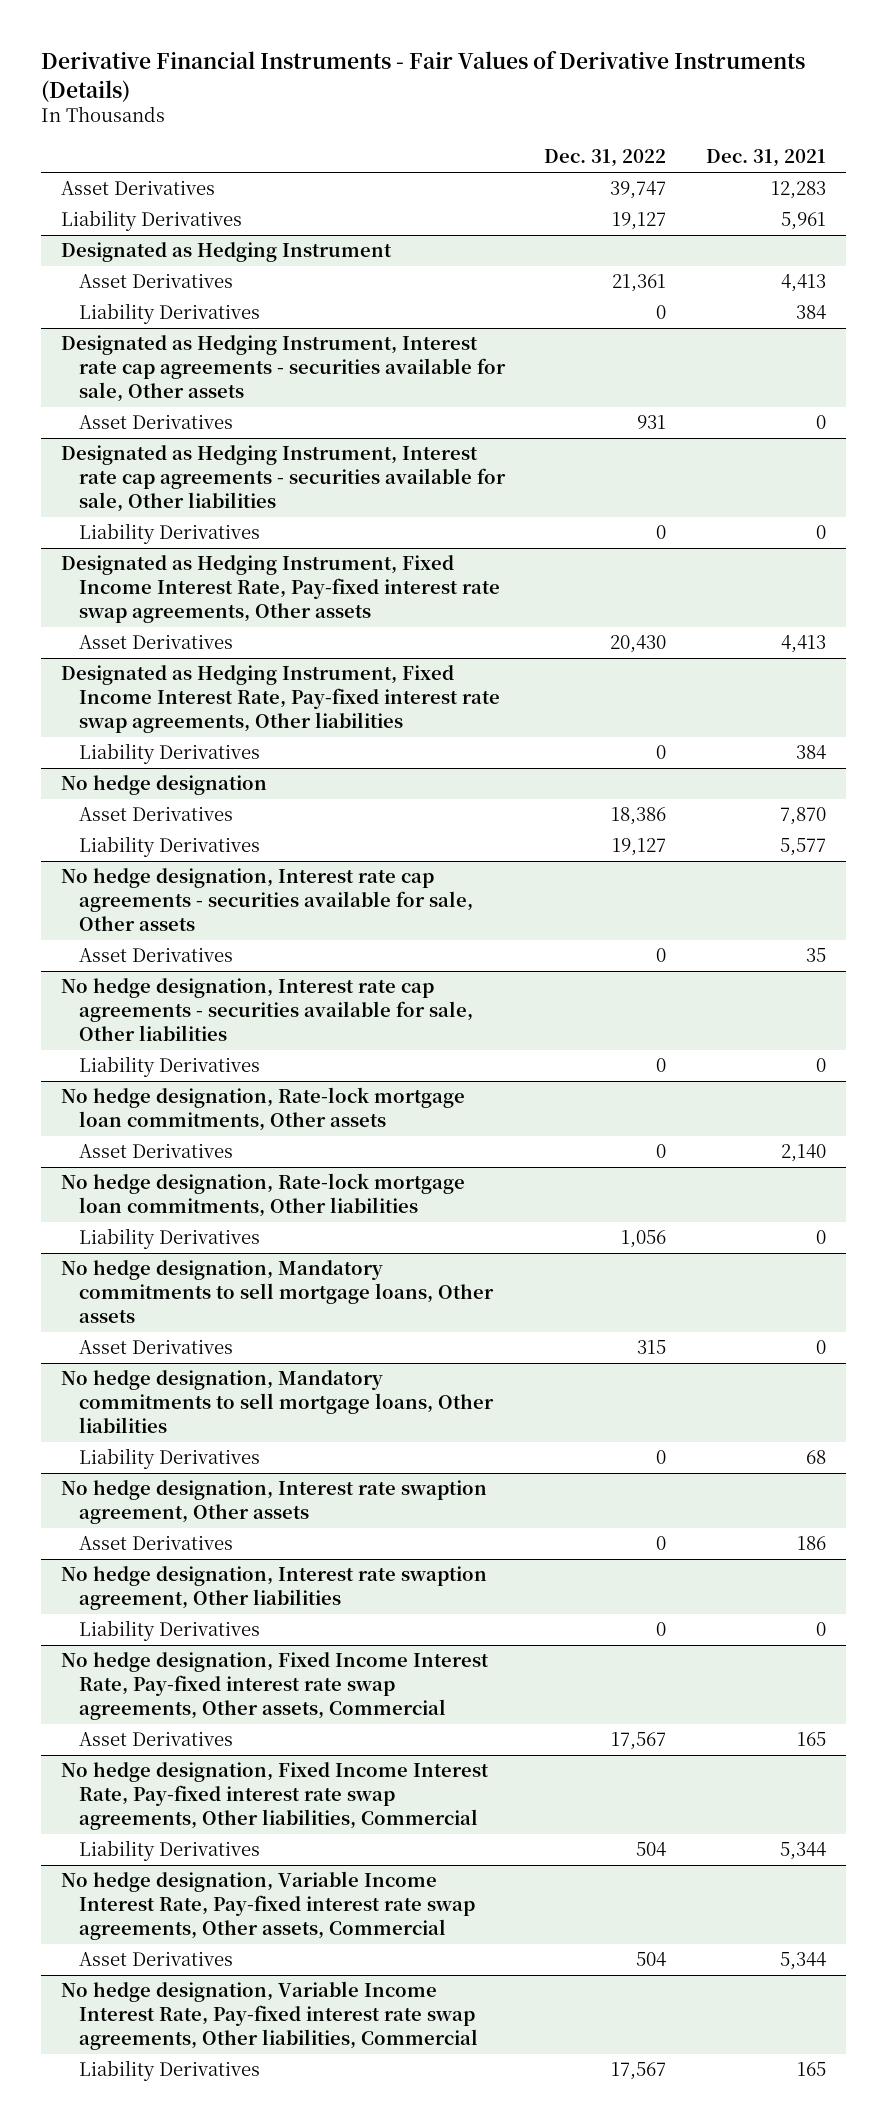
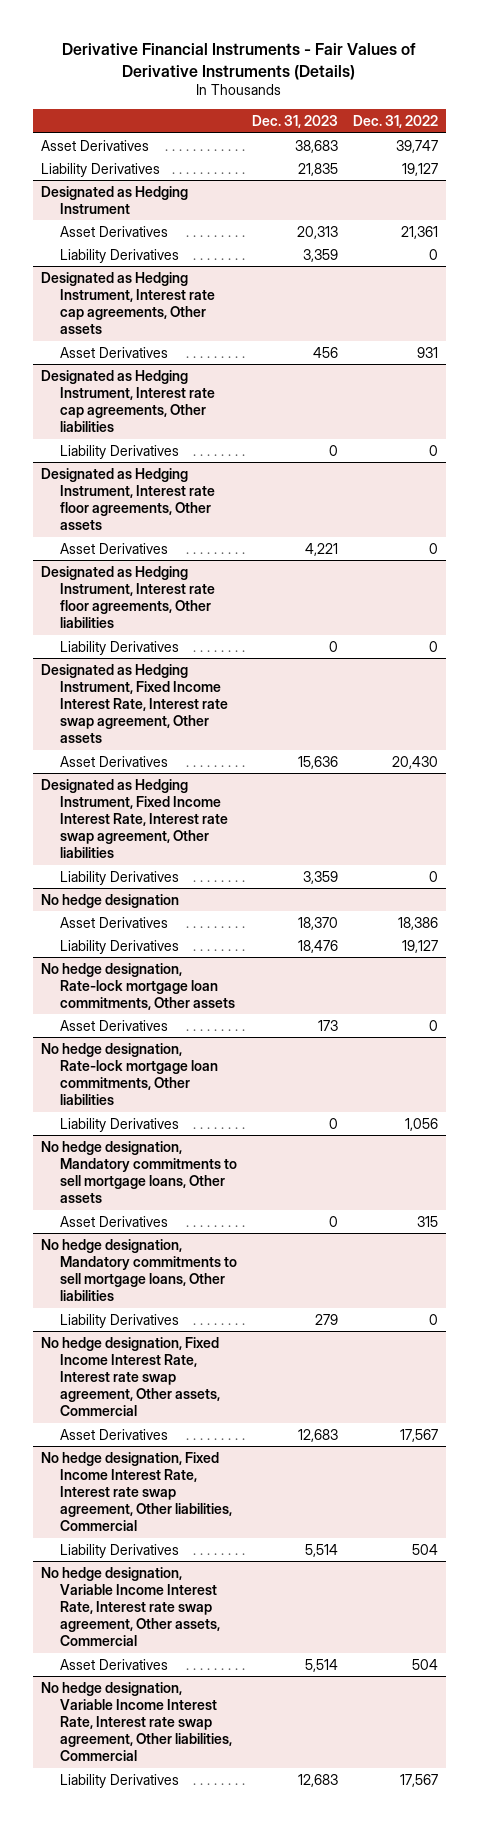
- | Dec. 31, 2022 | Dec. 31, 2021
+ | Dec. 31, 2023 | Dec. 31, 2022
- Designated as Hedging Instrument, Interest rate cap agreements - securities available for sale, Other assets
+ Designated as Hedging Instrument, Interest rate cap agreements, Other assets
- Designated as Hedging Instrument, Interest rate cap agreements - securities available for sale, Other liabilities
+ Designated as Hedging Instrument, Interest rate cap agreements, Other liabilities
- Designated as Hedging Instrument, Fixed Income Interest Rate, Pay-fixed interest rate swap agreements, Other assets
+ Designated as Hedging Instrument, Interest rate floor agreements, Other assets
+ Asset Derivatives | 4,221 | 0
+ Designated as Hedging Instrument, Interest rate floor agreements, Other liabilities
+ Liability Derivatives | 0 | 0
+ Designated as Hedging Instrument, Fixed Income Interest Rate, Interest rate swap agreement, Other assets
- Designated as Hedging Instrument, Fixed Income Interest Rate, Pay-fixed interest rate swap agreements, Other liabilities
+ Designated as Hedging Instrument, Fixed Income Interest Rate, Interest rate swap agreement, Other liabilities
- No hedge designation, Interest rate cap agreements - securities available for sale, Other assets
- Asset Derivatives | 0 | 35
- No hedge designation, Interest rate cap agreements - securities available for sale, Other liabilities
- Liability Derivatives | 0 | 0
- No hedge designation, Interest rate swaption agreement, Other assets
- Asset Derivatives | 0 | 186
- No hedge designation, Interest rate swaption agreement, Other liabilities
- Liability Derivatives | 0 | 0
- No hedge designation, Fixed Income Interest Rate, Pay-fixed interest rate swap agreements, Other assets, Commercial
+ No hedge designation, Fixed Income Interest Rate, Interest rate swap agreement, Other assets, Commercial
- No hedge designation, Fixed Income Interest Rate, Pay-fixed interest rate swap agreements, Other liabilities, Commercial
+ No hedge designation, Fixed Income Interest Rate, Interest rate swap agreement, Other liabilities, Commercial
- No hedge designation, Variable Income Interest Rate, Pay-fixed interest rate swap agreements, Other assets, Commercial
+ No hedge designation, Variable Income Interest Rate, Interest rate swap agreement, Other assets, Commercial
- No hedge designation, Variable Income Interest Rate, Pay-fixed interest rate swap agreements, Other liabilities, Commercial
+ No hedge designation, Variable Income Interest Rate, Interest rate swap agreement, Other liabilities, Commercial

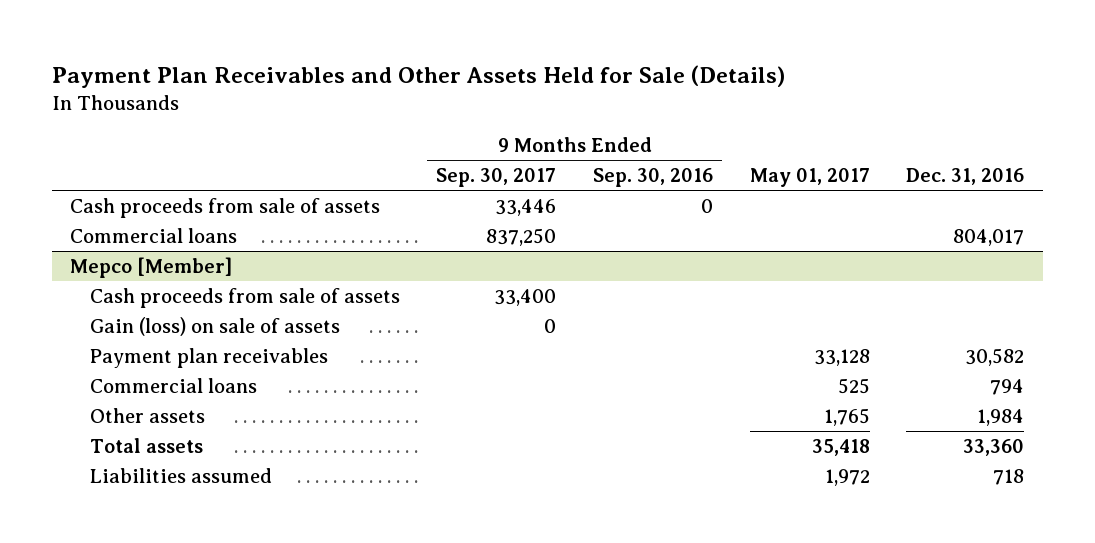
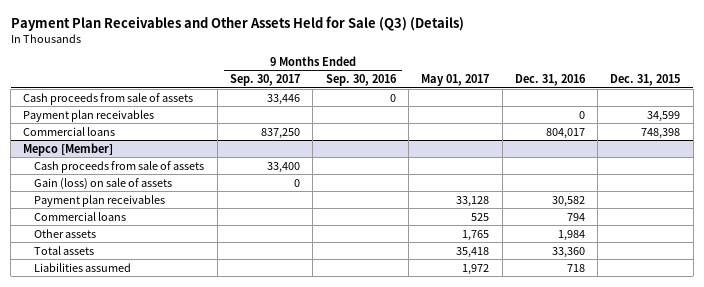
- Payment Plan Receivables and Other Assets Held for Sale (Details)
+ Payment Plan Receivables and Other Assets Held for Sale (Q3) (Details)
- | 9 Months Ended Sep. 30, 2017 | 9 Months Ended Sep. 30, 2016 | May 01, 2017 | Dec. 31, 2016
+ | 9 Months Ended Sep. 30, 2017 | 9 Months Ended Sep. 30, 2016 | May 01, 2017 | Dec. 31, 2016 | Dec. 31, 2015
+ Payment plan receivables | | | | 0 | 34,599

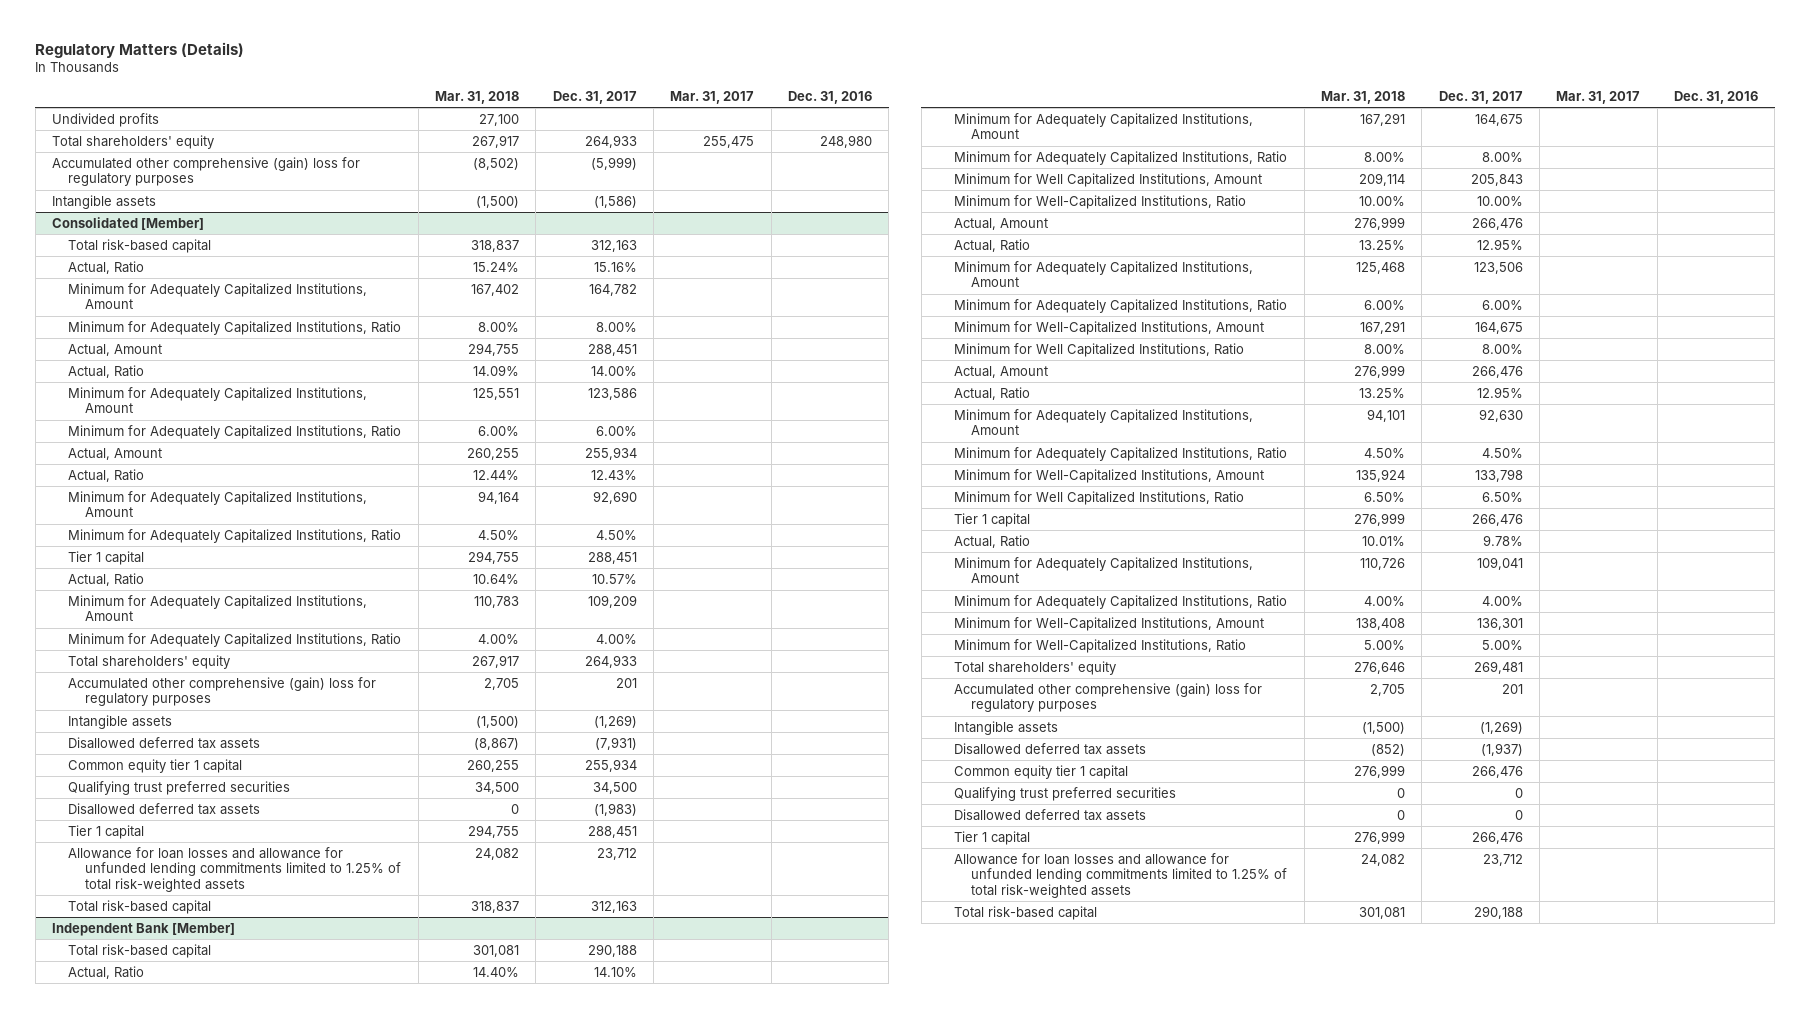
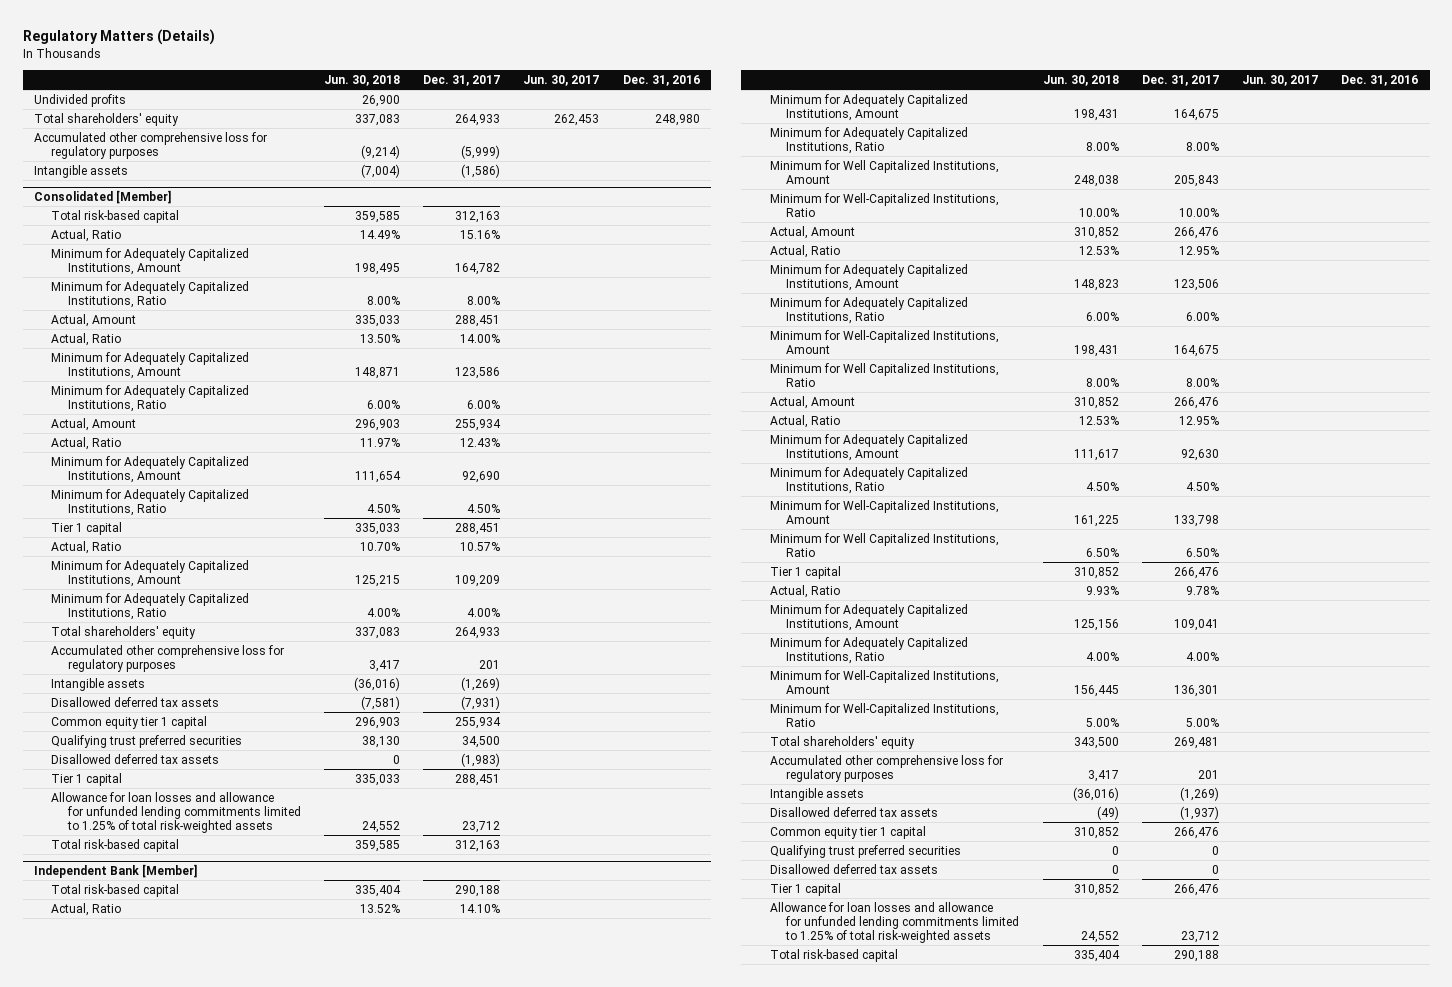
- | Mar. 31, 2018 | Dec. 31, 2017 | Mar. 31, 2017 | Dec. 31, 2016
+ | Jun. 30, 2018 | Dec. 31, 2017 | Jun. 30, 2017 | Dec. 31, 2016
- Accumulated other comprehensive (gain) loss for regulatory purposes | (8,502) | (5,999) | |
+ Accumulated other comprehensive loss for regulatory purposes | (9,214) | (5,999) | |
@ Consolidated [Member]
- Accumulated other comprehensive (gain) loss for regulatory purposes | 2,705 | 201 | |
+ Accumulated other comprehensive loss for regulatory purposes | 3,417 | 201 | |
@ Independent Bank [Member]
- Accumulated other comprehensive (gain) loss for regulatory purposes | 2,705 | 201 | |
+ Accumulated other comprehensive loss for regulatory purposes | 3,417 | 201 | |

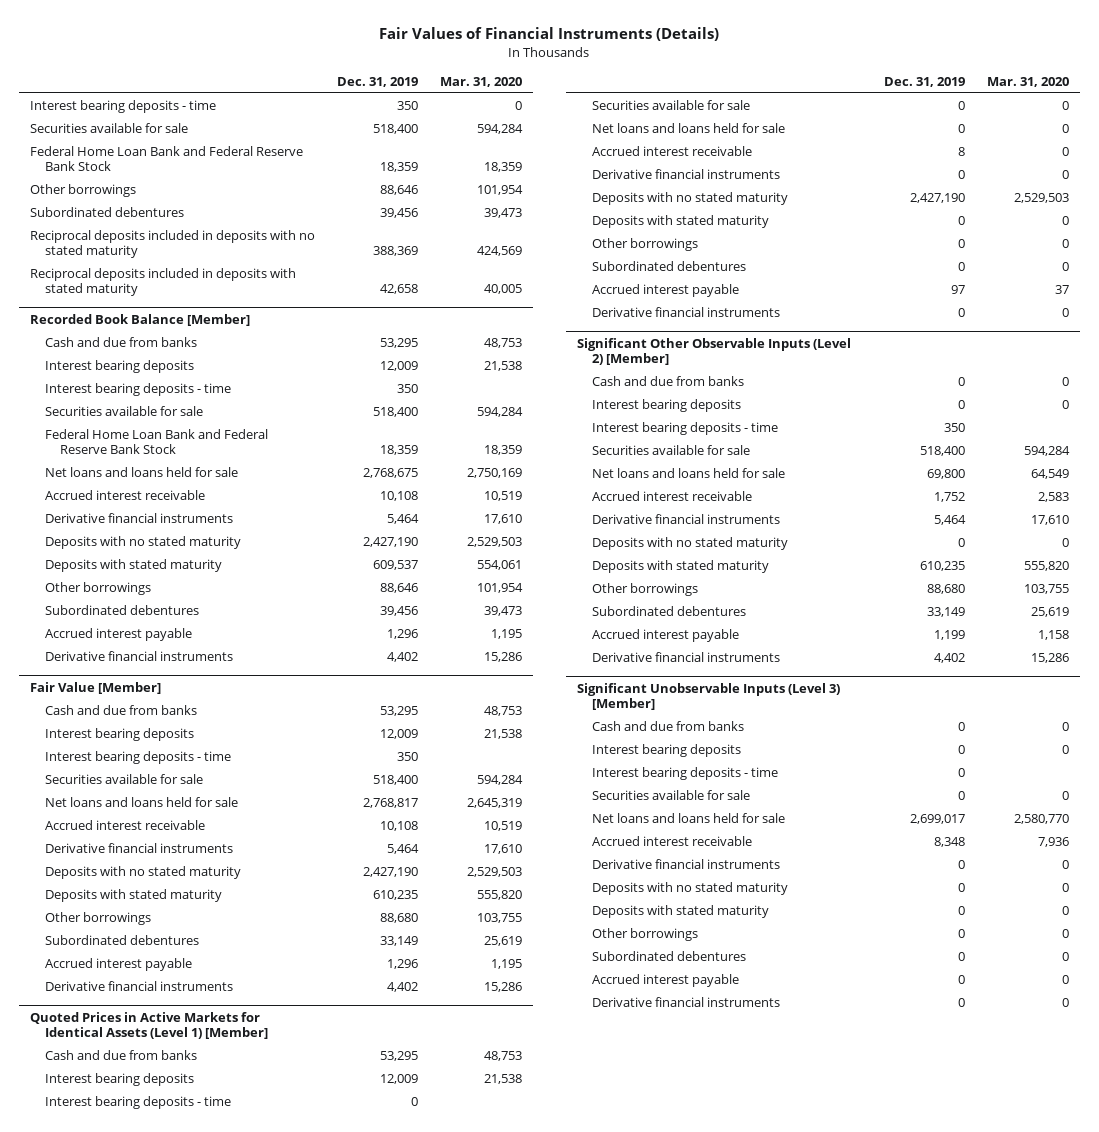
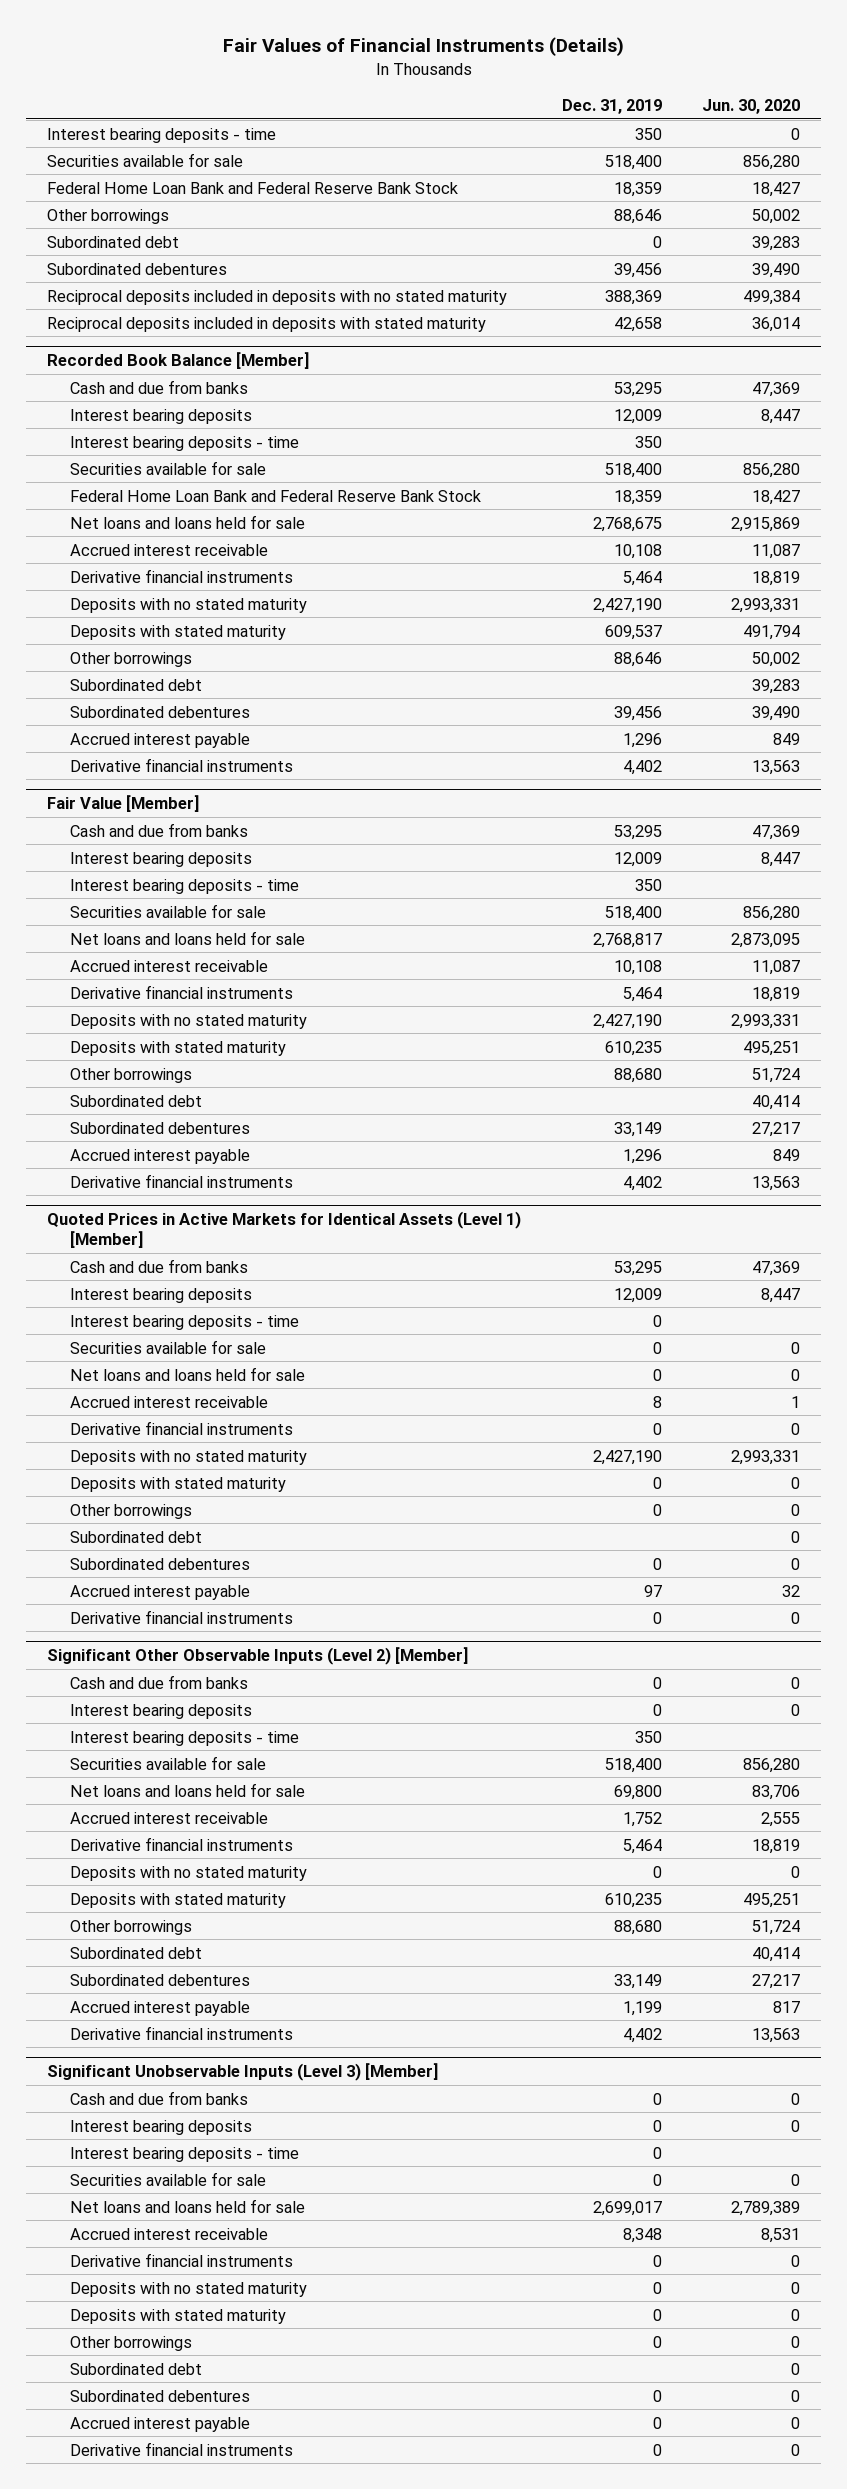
- | Dec. 31, 2019 | Mar. 31, 2020
+ | Dec. 31, 2019 | Jun. 30, 2020
+ Subordinated debt | 0 | 39,283
@ Recorded Book Balance [Member]
+ Subordinated debt | | 39,283
@ Fair Value [Member]
+ Subordinated debt | | 40,414
@ Quoted Prices in Active Markets for Identical Assets (Level 1) [Member]
+ Subordinated debt | | 0
@ Significant Other Observable Inputs (Level 2) [Member]
+ Subordinated debt | | 40,414
@ Significant Unobservable Inputs (Level 3) [Member]
+ Subordinated debt | | 0

